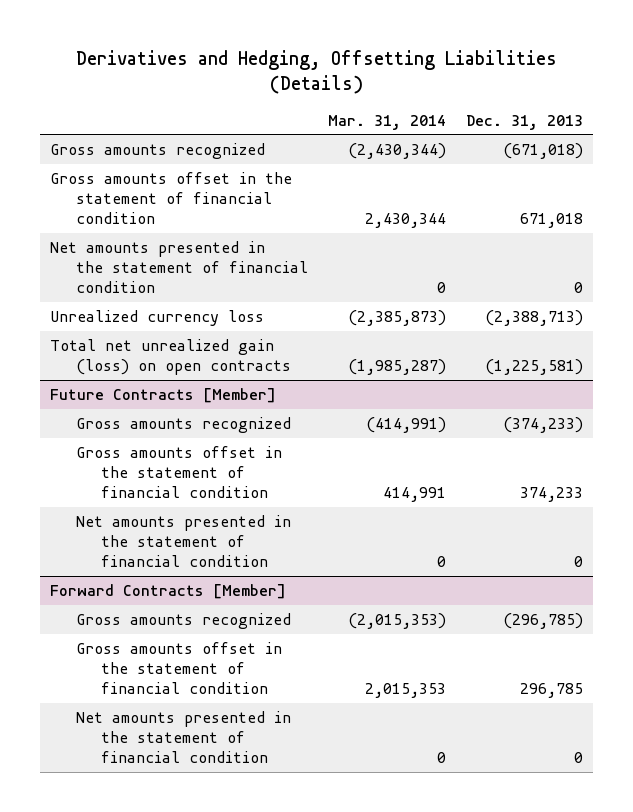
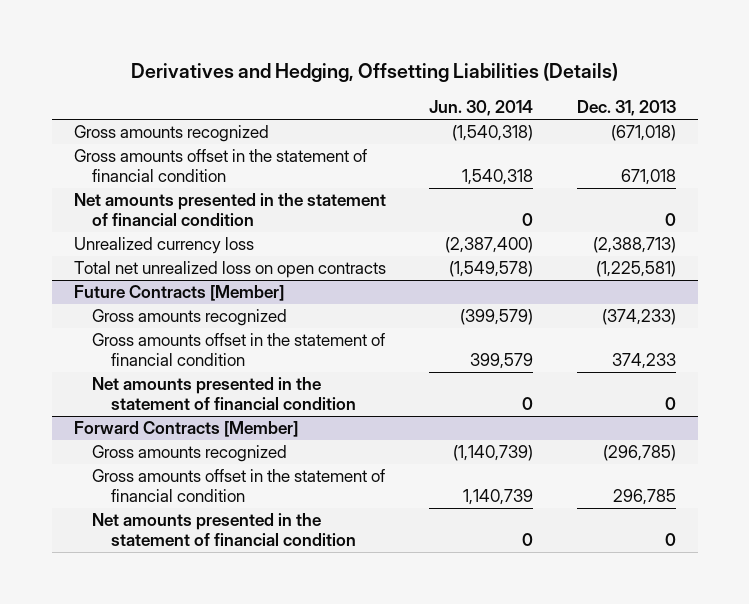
- | Mar. 31, 2014 | Dec. 31, 2013
+ | Jun. 30, 2014 | Dec. 31, 2013
- Total net unrealized gain (loss) on open contracts | (1,985,287) | (1,225,581)
+ Total net unrealized loss on open contracts | (1,549,578) | (1,225,581)

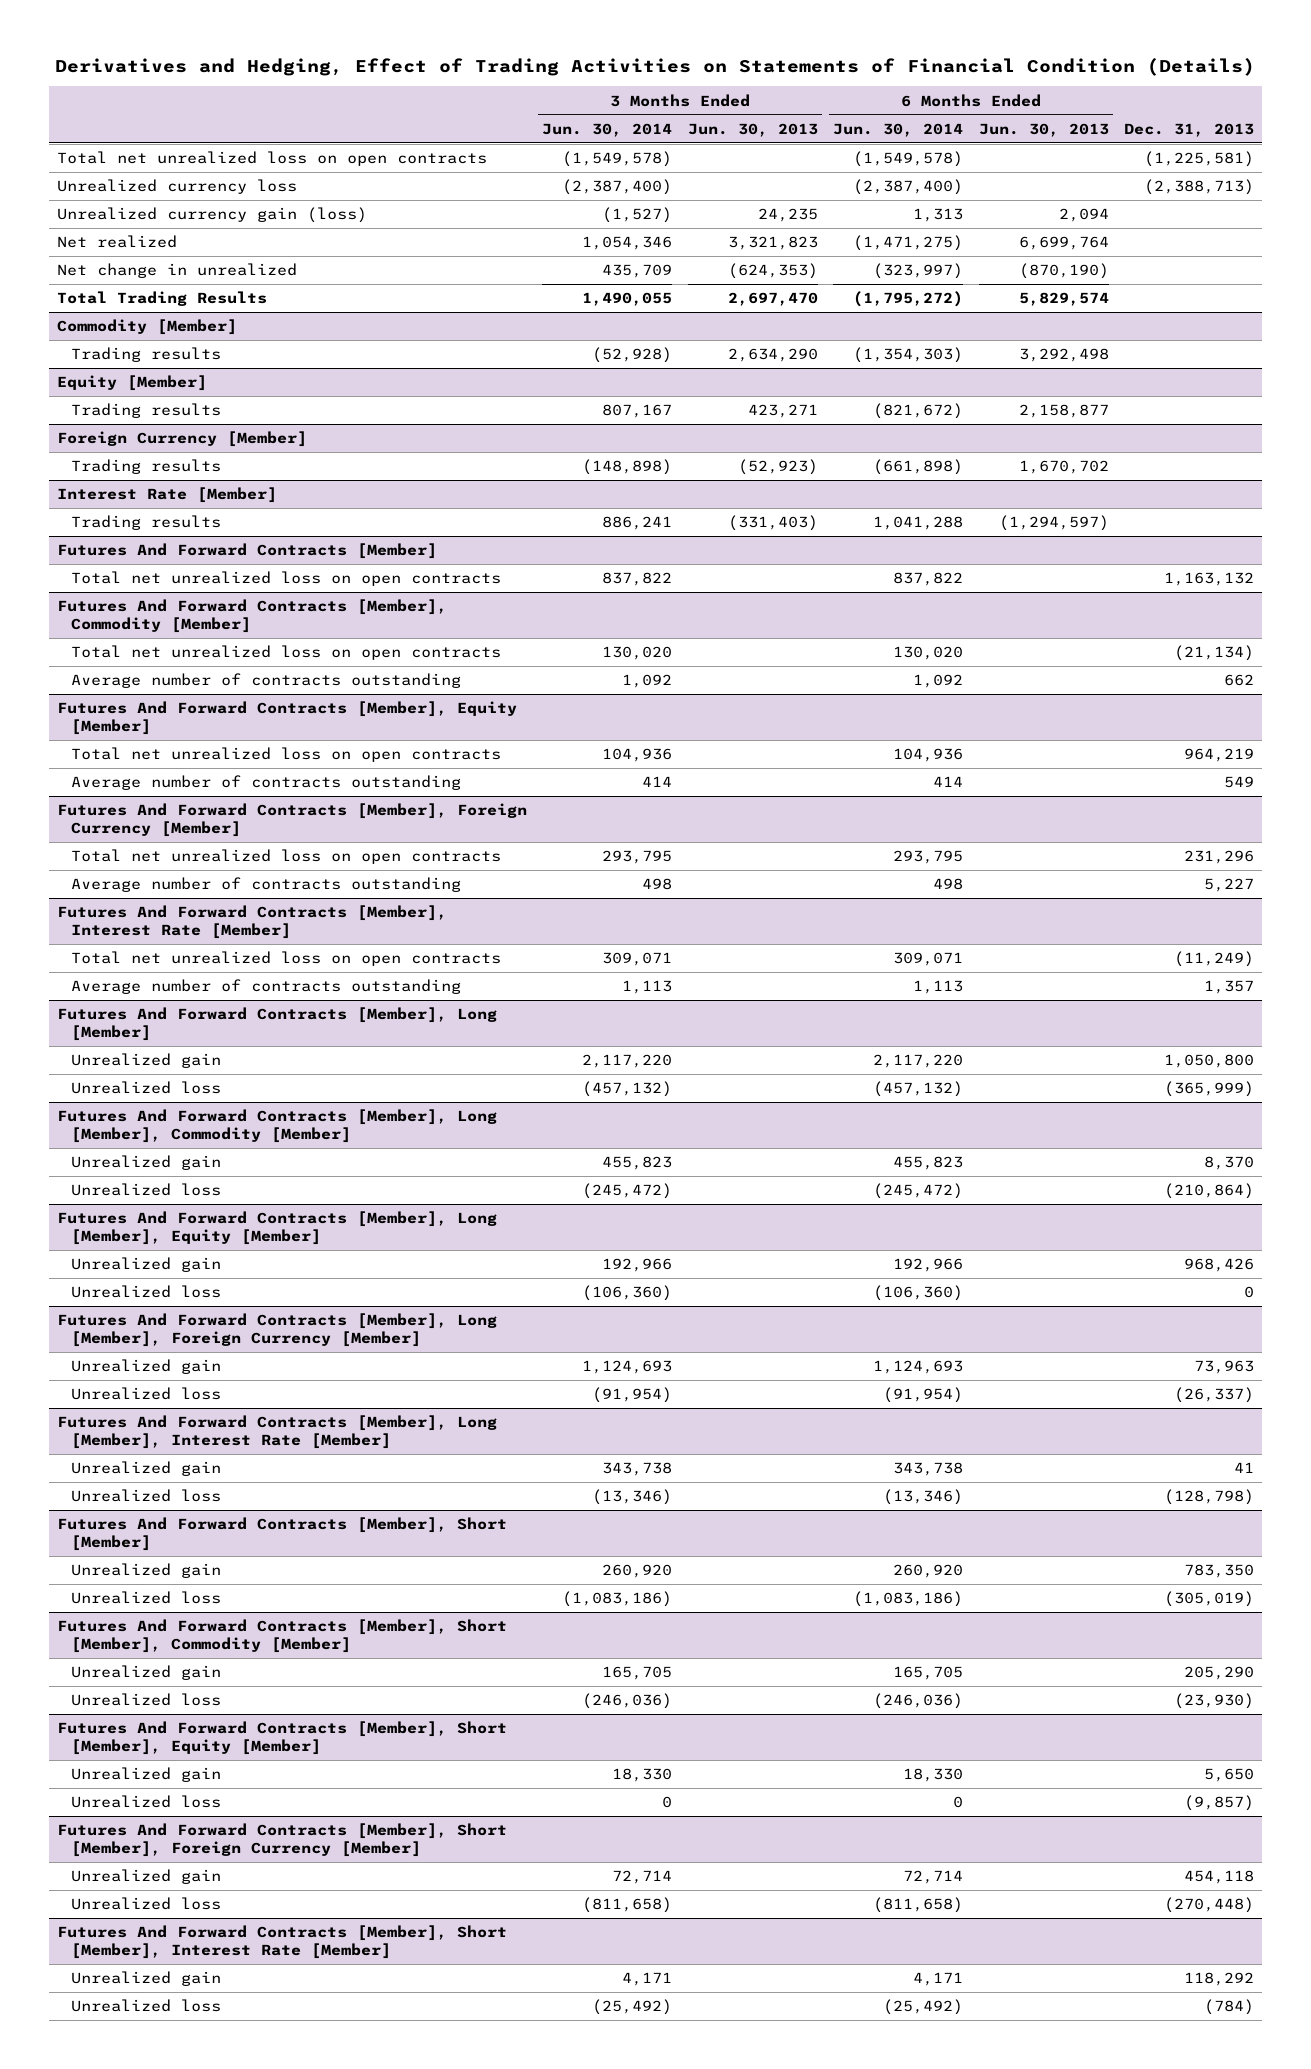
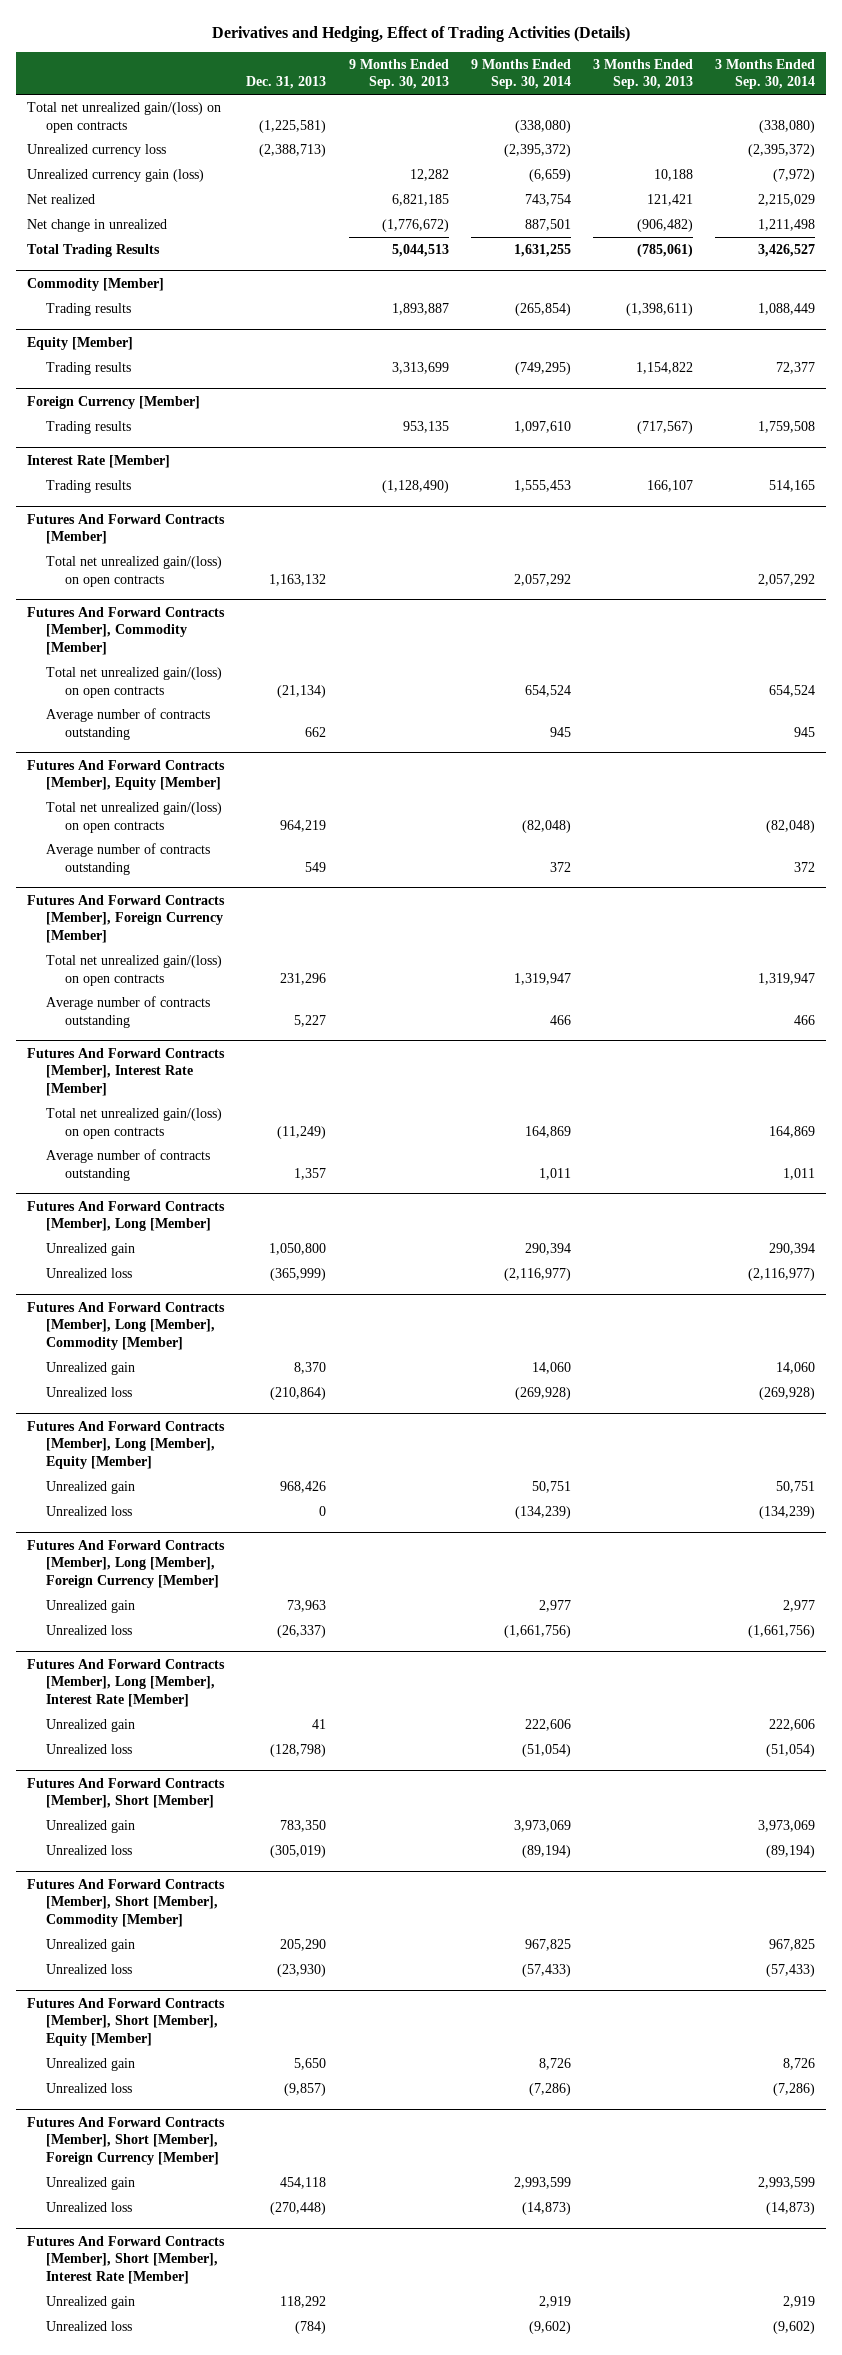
- Derivatives and Hedging, Effect of Trading Activities on Statements of Financial Condition (Details)
+ Derivatives and Hedging, Effect of Trading Activities (Details)
- | 3 Months Ended Jun. 30, 2014 | 3 Months Ended Jun. 30, 2013 | 6 Months Ended Jun. 30, 2014 | 6 Months Ended Jun. 30, 2013 | Dec. 31, 2013
+ | Dec. 31, 2013 | 9 Months Ended Sep. 30, 2013 | 9 Months Ended Sep. 30, 2014 | 3 Months Ended Sep. 30, 2013 | 3 Months Ended Sep. 30, 2014
- Total net unrealized loss on open contracts | (1,549,578) | | (1,549,578) | | (1,225,581)
+ Total net unrealized gain/(loss) on open contracts | (1,225,581) | | (338,080) | | (338,080)
@ Futures And Forward Contracts [Member]
- Total net unrealized loss on open contracts | 837,822 | | 837,822 | | 1,163,132
+ Total net unrealized gain/(loss) on open contracts | 1,163,132 | | 2,057,292 | | 2,057,292
@ Futures And Forward Contracts [Member], Commodity [Member]
- Total net unrealized loss on open contracts | 130,020 | | 130,020 | | (21,134)
+ Total net unrealized gain/(loss) on open contracts | (21,134) | | 654,524 | | 654,524
@ Futures And Forward Contracts [Member], Equity [Member]
- Total net unrealized loss on open contracts | 104,936 | | 104,936 | | 964,219
+ Total net unrealized gain/(loss) on open contracts | 964,219 | | (82,048) | | (82,048)
@ Futures And Forward Contracts [Member], Foreign Currency [Member]
- Total net unrealized loss on open contracts | 293,795 | | 293,795 | | 231,296
+ Total net unrealized gain/(loss) on open contracts | 231,296 | | 1,319,947 | | 1,319,947
@ Futures And Forward Contracts [Member], Interest Rate [Member]
- Total net unrealized loss on open contracts | 309,071 | | 309,071 | | (11,249)
+ Total net unrealized gain/(loss) on open contracts | (11,249) | | 164,869 | | 164,869

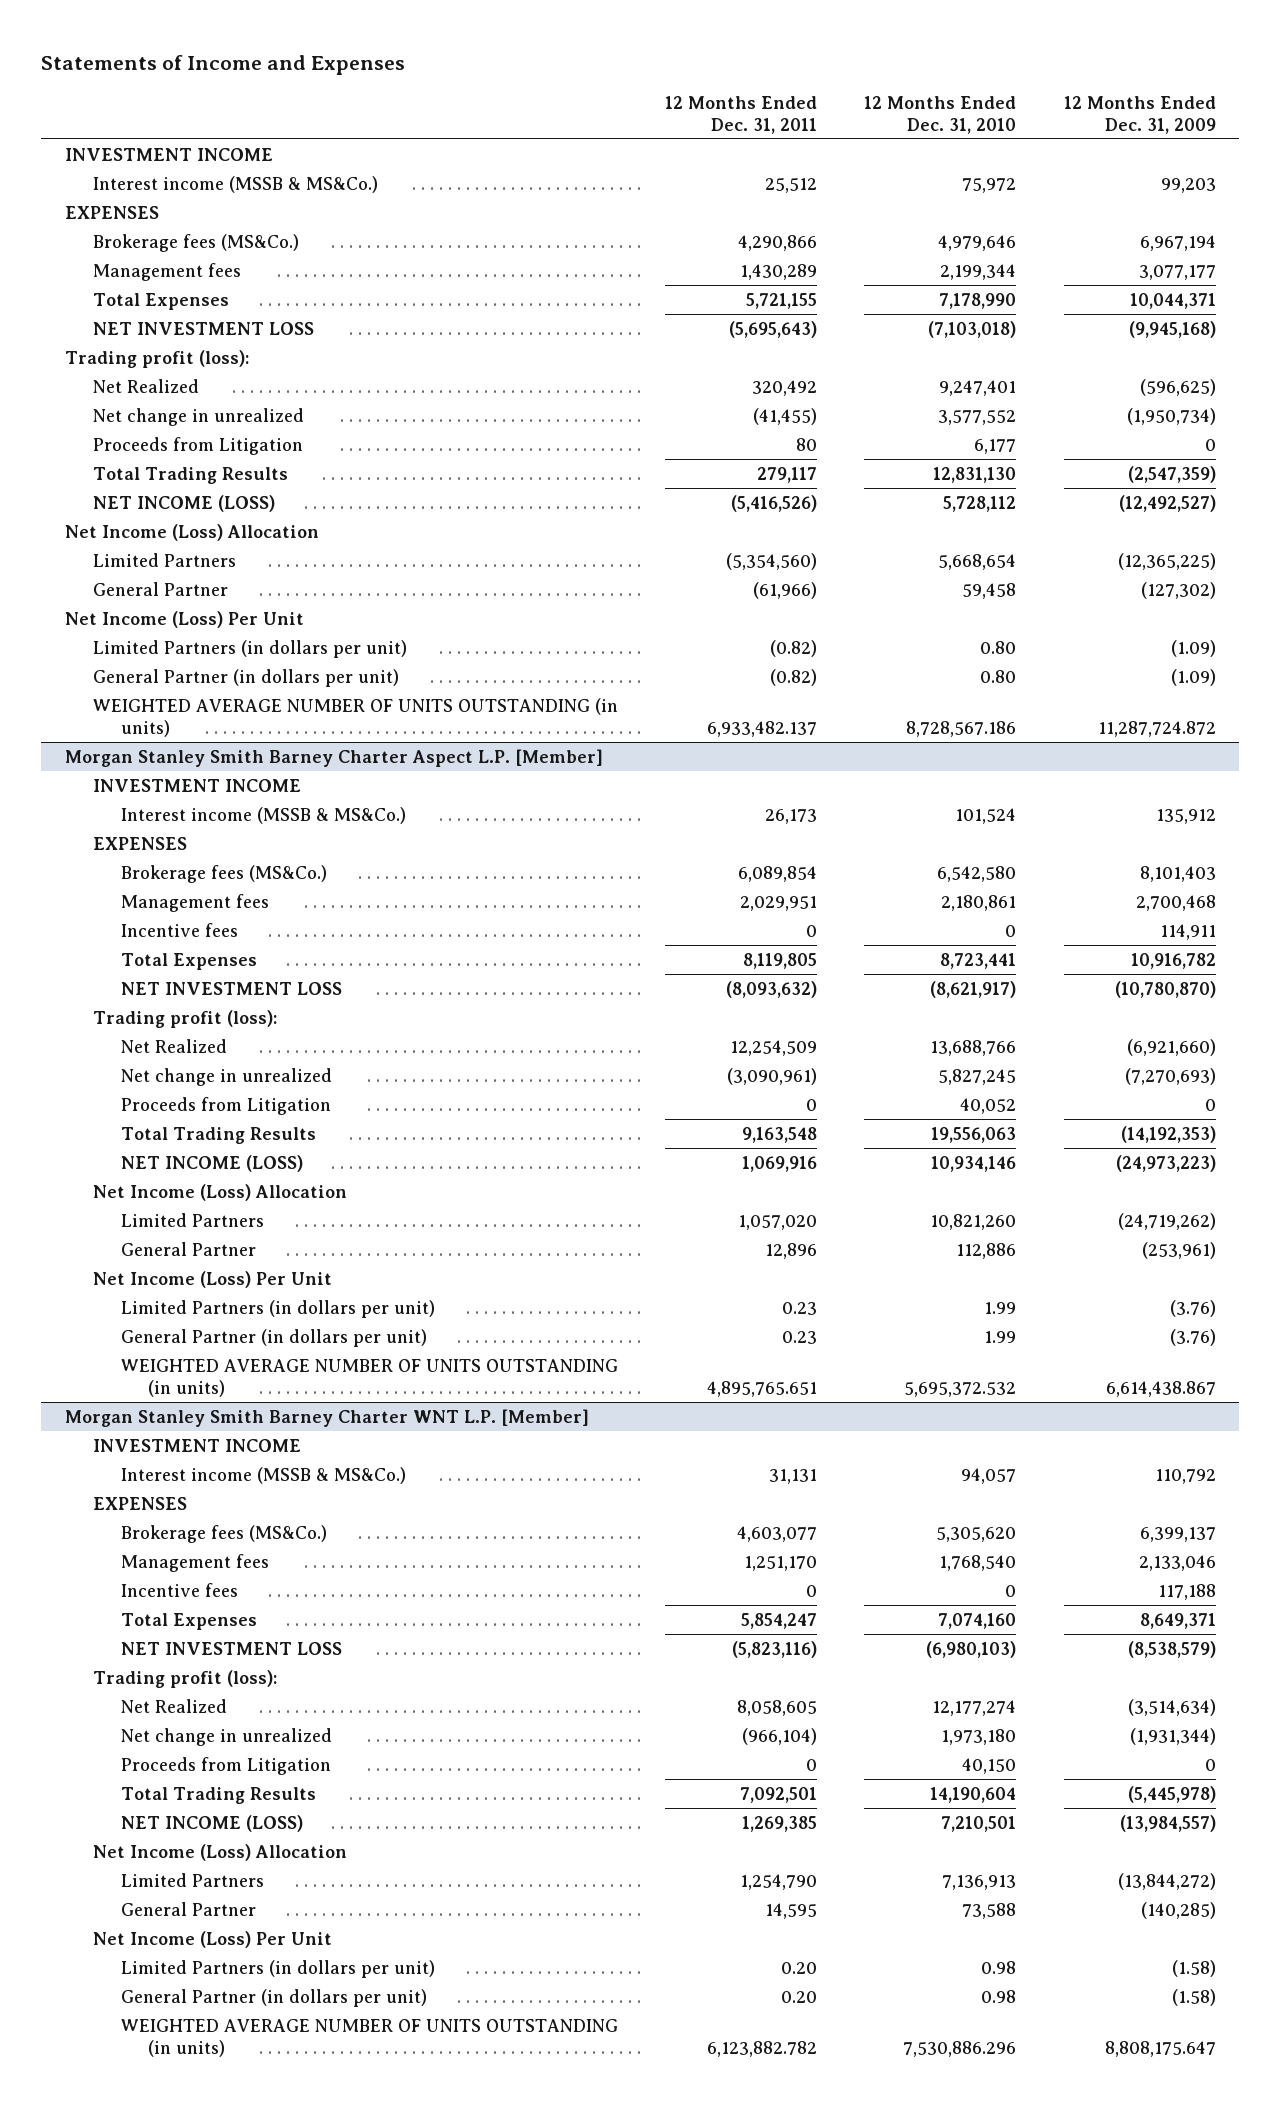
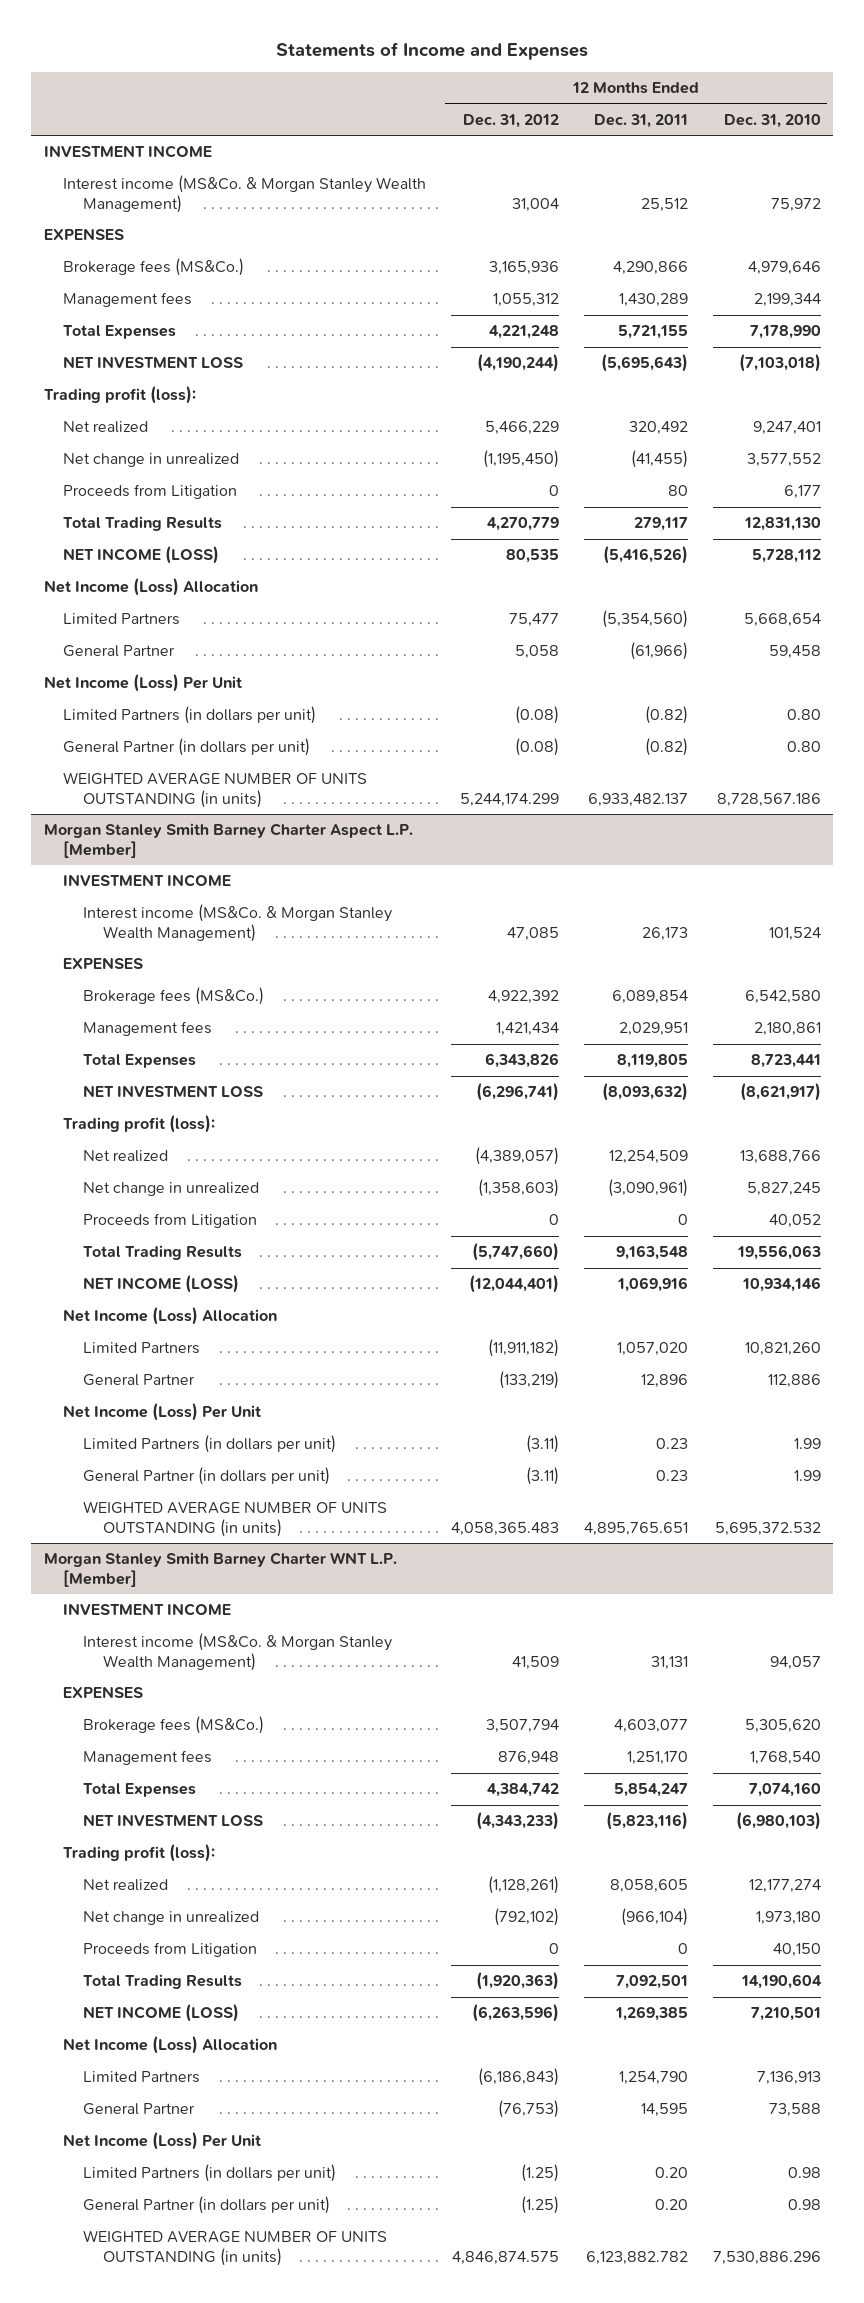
- | 12 Months Ended Dec. 31, 2011 | 12 Months Ended Dec. 31, 2010 | 12 Months Ended Dec. 31, 2009
+ | 12 Months Ended Dec. 31, 2012 | 12 Months Ended Dec. 31, 2011 | 12 Months Ended Dec. 31, 2010
- Interest income (MSSB & MS&Co.) | 25,512 | 75,972 | 99,203
+ Interest income (MS&Co. & Morgan Stanley Wealth Management) | 31,004 | 25,512 | 75,972
- Net Realized | 320,492 | 9,247,401 | (596,625)
+ Net realized | 5,466,229 | 320,492 | 9,247,401
@ Morgan Stanley Smith Barney Charter Aspect L.P. [Member]
- Interest income (MSSB & MS&Co.) | 26,173 | 101,524 | 135,912
+ Interest income (MS&Co. & Morgan Stanley Wealth Management) | 47,085 | 26,173 | 101,524
- Incentive fees | 0 | 0 | 114,911
- Net Realized | 12,254,509 | 13,688,766 | (6,921,660)
+ Net realized | (4,389,057) | 12,254,509 | 13,688,766
@ Morgan Stanley Smith Barney Charter WNT L.P. [Member]
- Interest income (MSSB & MS&Co.) | 31,131 | 94,057 | 110,792
+ Interest income (MS&Co. & Morgan Stanley Wealth Management) | 41,509 | 31,131 | 94,057
- Incentive fees | 0 | 0 | 117,188
- Net Realized | 8,058,605 | 12,177,274 | (3,514,634)
+ Net realized | (1,128,261) | 8,058,605 | 12,177,274

